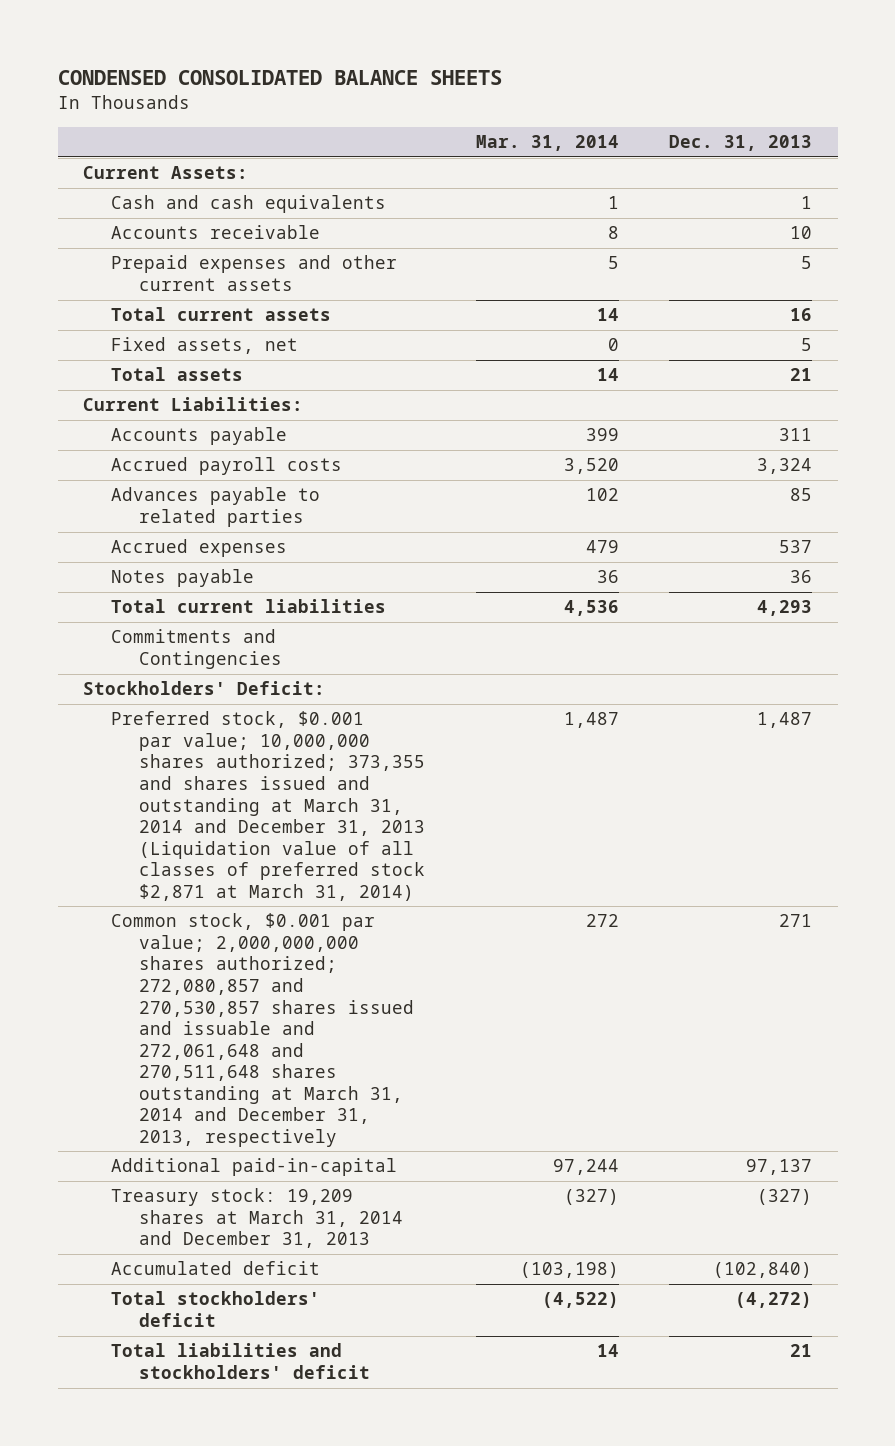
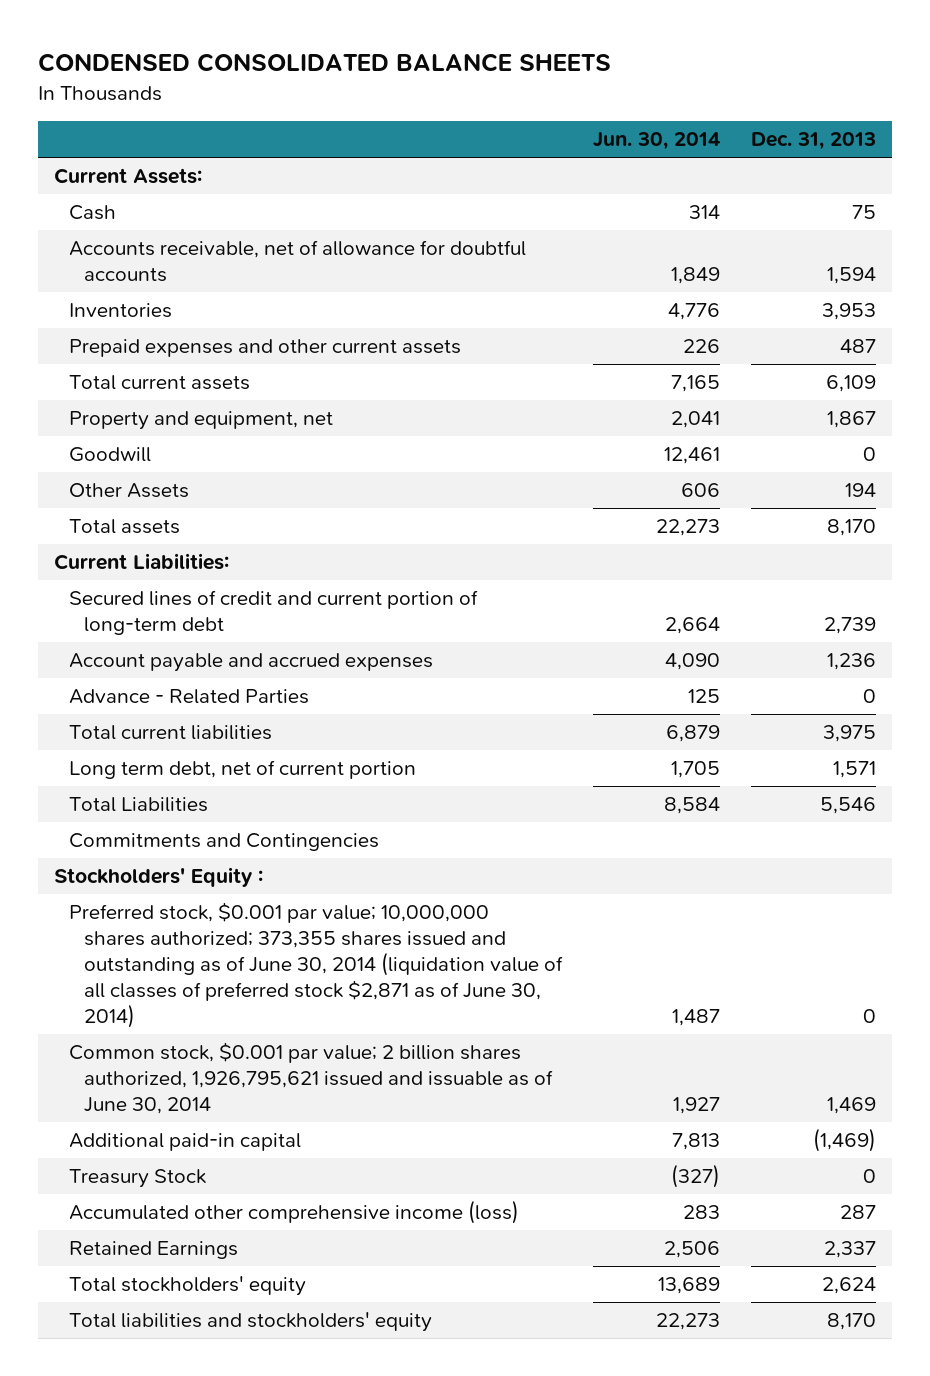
- | Mar. 31, 2014 | Dec. 31, 2013
+ | Jun. 30, 2014 | Dec. 31, 2013
- Cash and cash equivalents | 1 | 1
- Accounts receivable | 8 | 10
- Prepaid expenses and other current assets | 5 | 5
- Total current assets | 14 | 16
- Fixed assets, net | 0 | 5
- Total assets | 14 | 21
+ Cash | 314 | 75
+ Accounts receivable, net of allowance for doubtful accounts | 1,849 | 1,594
+ Inventories | 4,776 | 3,953
+ Prepaid expenses and other current assets | 226 | 487
+ Total current assets | 7,165 | 6,109
+ Property and equipment, net | 2,041 | 1,867
+ Goodwill | 12,461 | 0
+ Other Assets | 606 | 194
+ Total assets | 22,273 | 8,170
- Accounts payable | 399 | 311
- Accrued payroll costs | 3,520 | 3,324
- Advances payable to related parties | 102 | 85
- Accrued expenses | 479 | 537
- Notes payable | 36 | 36
- Total current liabilities | 4,536 | 4,293
+ Secured lines of credit and current portion of long-term debt | 2,664 | 2,739
+ Account payable and accrued expenses | 4,090 | 1,236
+ Advance - Related Parties | 125 | 0
+ Total current liabilities | 6,879 | 3,975
+ Long term debt, net of current portion | 1,705 | 1,571
+ Total Liabilities | 8,584 | 5,546
- Stockholders' Deficit:
- Preferred stock, $0.001 par value; 10,000,000 shares authorized; 373,355 and shares issued and outstanding at March 31, 2014 and December 31, 2013 (Liquidation value of all classes of preferred stock $2,871 at March 31, 2014) | 1,487 | 1,487
- Common stock, $0.001 par value; 2,000,000,000 shares authorized; 272,080,857 and 270,530,857 shares issued and issuable and 272,061,648 and 270,511,648 shares outstanding at March 31, 2014 and December 31, 2013, respectively | 272 | 271
- Additional paid-in-capital | 97,244 | 97,137
- Treasury stock: 19,209 shares at March 31, 2014 and December 31, 2013 | (327) | (327)
- Accumulated deficit | (103,198) | (102,840)
- Total stockholders' deficit | (4,522) | (4,272)
- Total liabilities and stockholders' deficit | 14 | 21
+ Stockholders' Equity :
+ Preferred stock, $0.001 par value; 10,000,000 shares authorized; 373,355 shares issued and outstanding as of June 30, 2014 (liquidation value of all classes of preferred stock $2,871 as of June 30, 2014) | 1,487 | 0
+ Common stock, $0.001 par value; 2 billion shares authorized, 1,926,795,621 issued and issuable as of June 30, 2014 | 1,927 | 1,469
+ Additional paid-in capital | 7,813 | (1,469)
+ Treasury Stock | (327) | 0
+ Accumulated other comprehensive income (loss) | 283 | 287
+ Retained Earnings | 2,506 | 2,337
+ Total stockholders' equity | 13,689 | 2,624
+ Total liabilities and stockholders' equity | 22,273 | 8,170

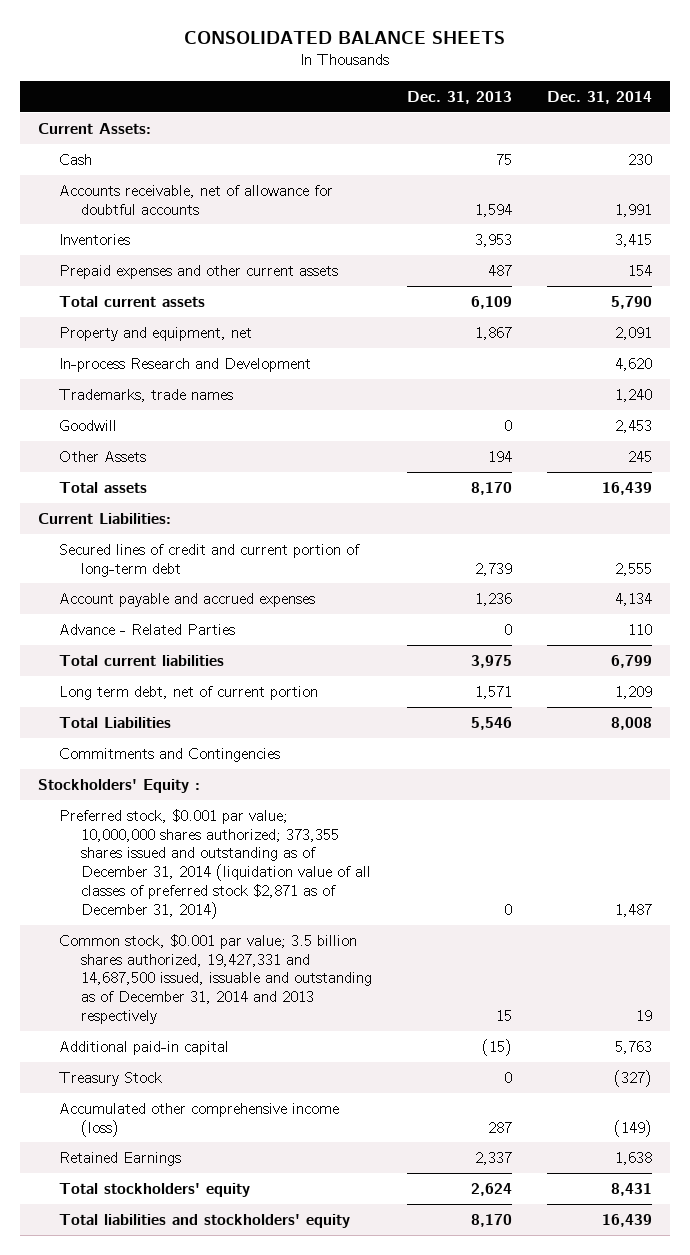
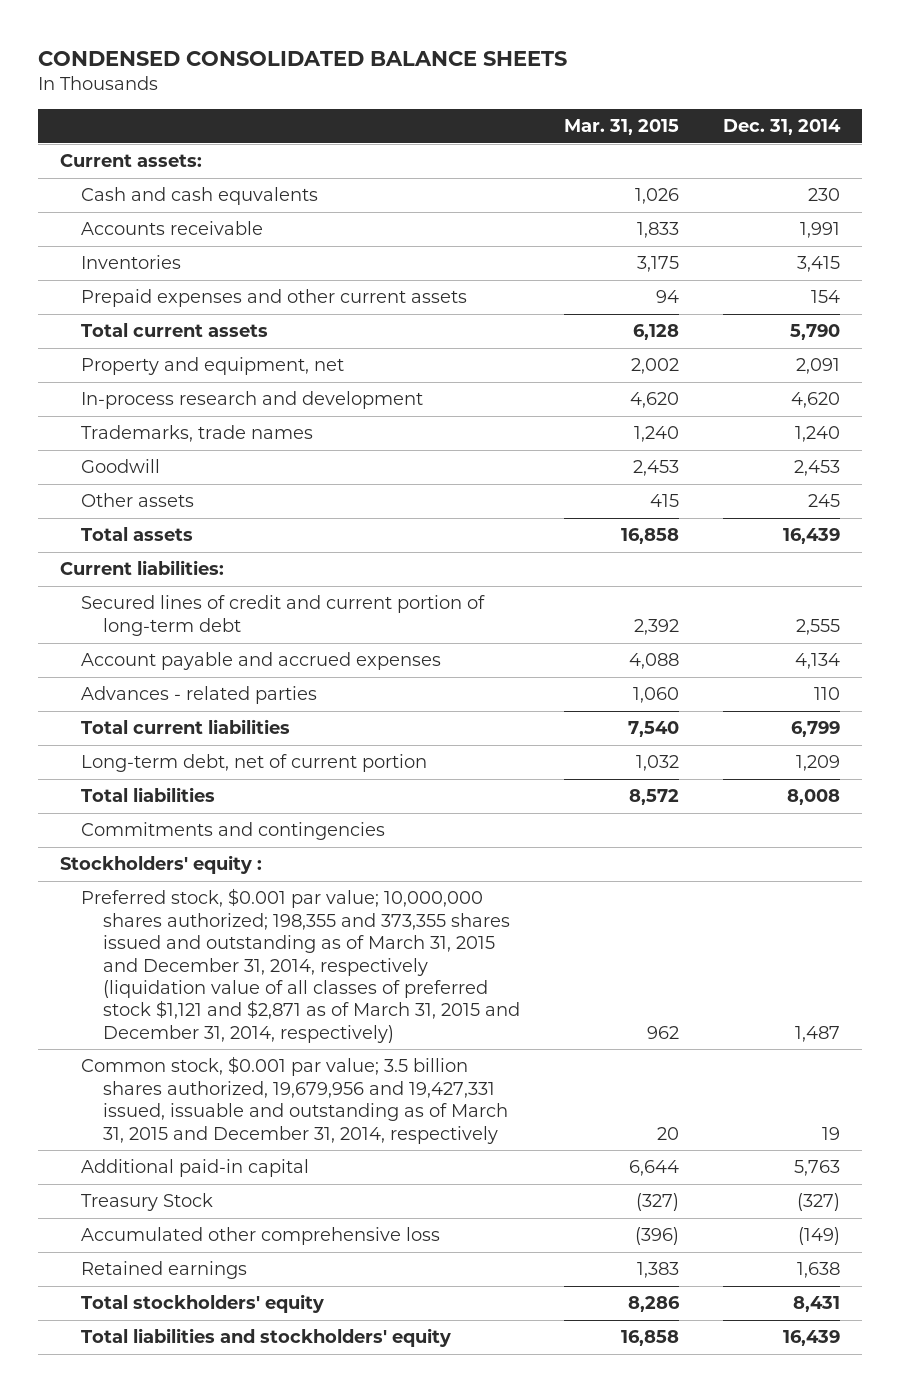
- CONSOLIDATED BALANCE SHEETS
+ CONDENSED CONSOLIDATED BALANCE SHEETS
- | Dec. 31, 2013 | Dec. 31, 2014
+ | Mar. 31, 2015 | Dec. 31, 2014
- Current Assets:
- Cash | 75 | 230
- Accounts receivable, net of allowance for doubtful accounts | 1,594 | 1,991
+ Current assets:
+ Cash and cash equvalents | 1,026 | 230
+ Accounts receivable | 1,833 | 1,991
- In-process Research and Development | | 4,620
+ In-process research and development | 4,620 | 4,620
- Other Assets | 194 | 245
+ Other assets | 415 | 245
- Current Liabilities:
+ Current liabilities:
- Advance - Related Parties | 0 | 110
+ Advances - related parties | 1,060 | 110
- Long term debt, net of current portion | 1,571 | 1,209
- Total Liabilities | 5,546 | 8,008
- Commitments and Contingencies
- Stockholders' Equity :
- Preferred stock, $0.001 par value; 10,000,000 shares authorized; 373,355 shares issued and outstanding as of December 31, 2014 (liquidation value of all classes of preferred stock $2,871 as of December 31, 2014) | 0 | 1,487
- Common stock, $0.001 par value; 3.5 billion shares authorized, 19,427,331 and 14,687,500 issued, issuable and outstanding as of December 31, 2014 and 2013 respectively | 15 | 19
+ Long-term debt, net of current portion | 1,032 | 1,209
+ Total liabilities | 8,572 | 8,008
+ Commitments and contingencies
+ Stockholders' equity :
+ Preferred stock, $0.001 par value; 10,000,000 shares authorized; 198,355 and 373,355 shares issued and outstanding as of March 31, 2015 and December 31, 2014, respectively (liquidation value of all classes of preferred stock $1,121 and $2,871 as of March 31, 2015 and December 31, 2014, respectively) | 962 | 1,487
+ Common stock, $0.001 par value; 3.5 billion shares authorized, 19,679,956 and 19,427,331 issued, issuable and outstanding as of March 31, 2015 and December 31, 2014, respectively | 20 | 19
- Accumulated other comprehensive income (loss) | 287 | (149)
- Retained Earnings | 2,337 | 1,638
+ Accumulated other comprehensive loss | (396) | (149)
+ Retained earnings | 1,383 | 1,638

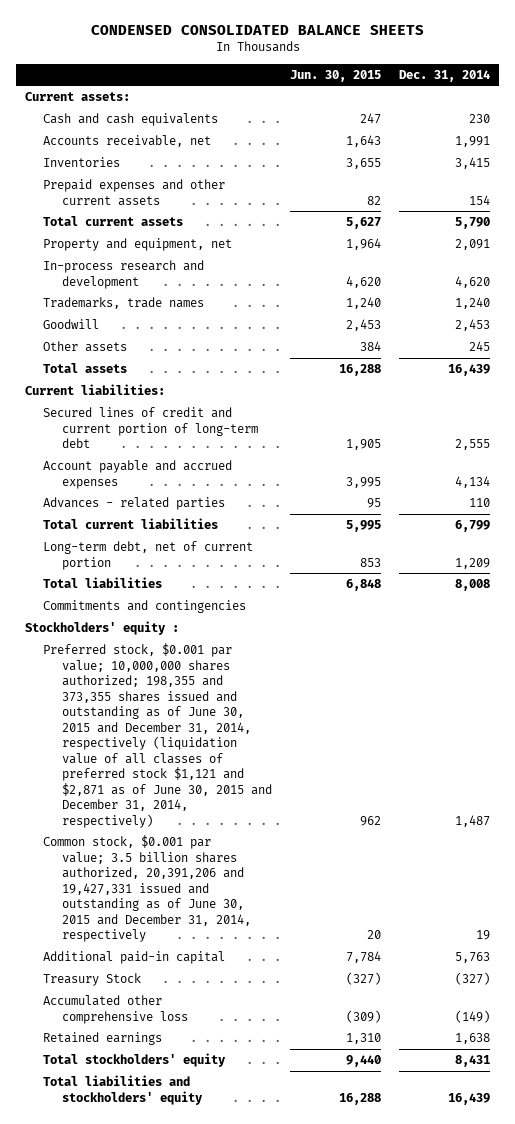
- | Mar. 31, 2015 | Dec. 31, 2014
+ | Jun. 30, 2015 | Dec. 31, 2014
- Cash and cash equvalents | 1,026 | 230
- Accounts receivable | 1,833 | 1,991
+ Cash and cash equivalents | 247 | 230
+ Accounts receivable, net | 1,643 | 1,991
- Preferred stock, $0.001 par value; 10,000,000 shares authorized; 198,355 and 373,355 shares issued and outstanding as of March 31, 2015 and December 31, 2014, respectively (liquidation value of all classes of preferred stock $1,121 and $2,871 as of March 31, 2015 and December 31, 2014, respectively) | 962 | 1,487
- Common stock, $0.001 par value; 3.5 billion shares authorized, 19,679,956 and 19,427,331 issued, issuable and outstanding as of March 31, 2015 and December 31, 2014, respectively | 20 | 19
+ Preferred stock, $0.001 par value; 10,000,000 shares authorized; 198,355 and 373,355 shares issued and outstanding as of June 30, 2015 and December 31, 2014, respectively (liquidation value of all classes of preferred stock $1,121 and $2,871 as of June 30, 2015 and December 31, 2014, respectively) | 962 | 1,487
+ Common stock, $0.001 par value; 3.5 billion shares authorized, 20,391,206 and 19,427,331 issued and outstanding as of June 30, 2015 and December 31, 2014, respectively | 20 | 19

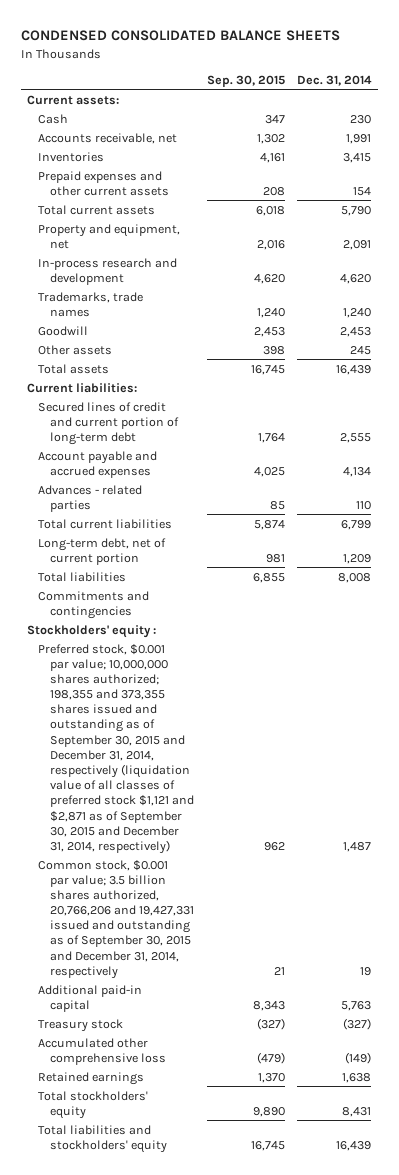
- | Jun. 30, 2015 | Dec. 31, 2014
+ | Sep. 30, 2015 | Dec. 31, 2014
- Cash and cash equivalents | 247 | 230
+ Cash | 347 | 230
- Preferred stock, $0.001 par value; 10,000,000 shares authorized; 198,355 and 373,355 shares issued and outstanding as of June 30, 2015 and December 31, 2014, respectively (liquidation value of all classes of preferred stock $1,121 and $2,871 as of June 30, 2015 and December 31, 2014, respectively) | 962 | 1,487
- Common stock, $0.001 par value; 3.5 billion shares authorized, 20,391,206 and 19,427,331 issued and outstanding as of June 30, 2015 and December 31, 2014, respectively | 20 | 19
+ Preferred stock, $0.001 par value; 10,000,000 shares authorized; 198,355 and 373,355 shares issued and outstanding as of September 30, 2015 and December 31, 2014, respectively (liquidation value of all classes of preferred stock $1,121 and $2,871 as of September 30, 2015 and December 31, 2014, respectively) | 962 | 1,487
+ Common stock, $0.001 par value; 3.5 billion shares authorized, 20,766,206 and 19,427,331 issued and outstanding as of September 30, 2015 and December 31, 2014, respectively | 21 | 19
- Treasury Stock | (327) | (327)
+ Treasury stock | (327) | (327)

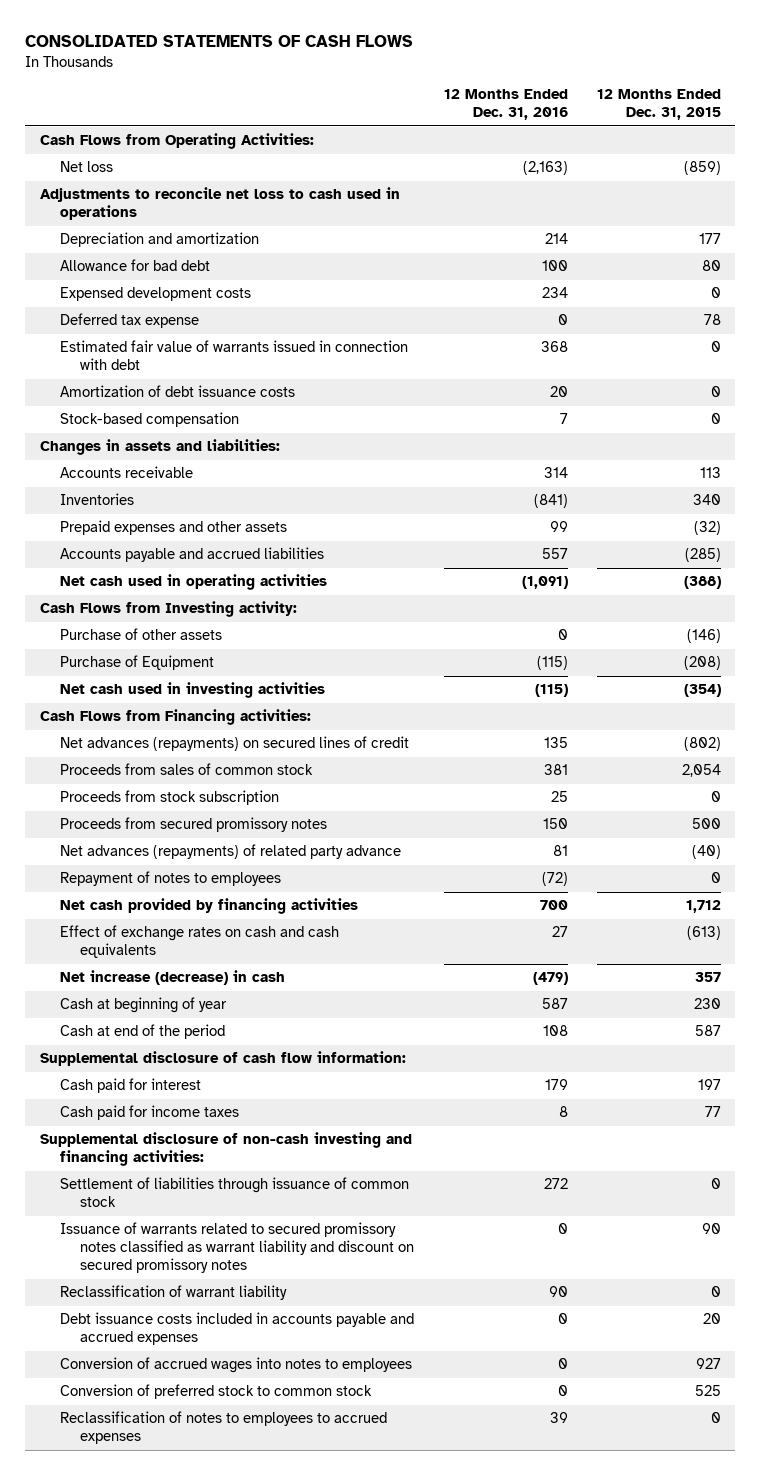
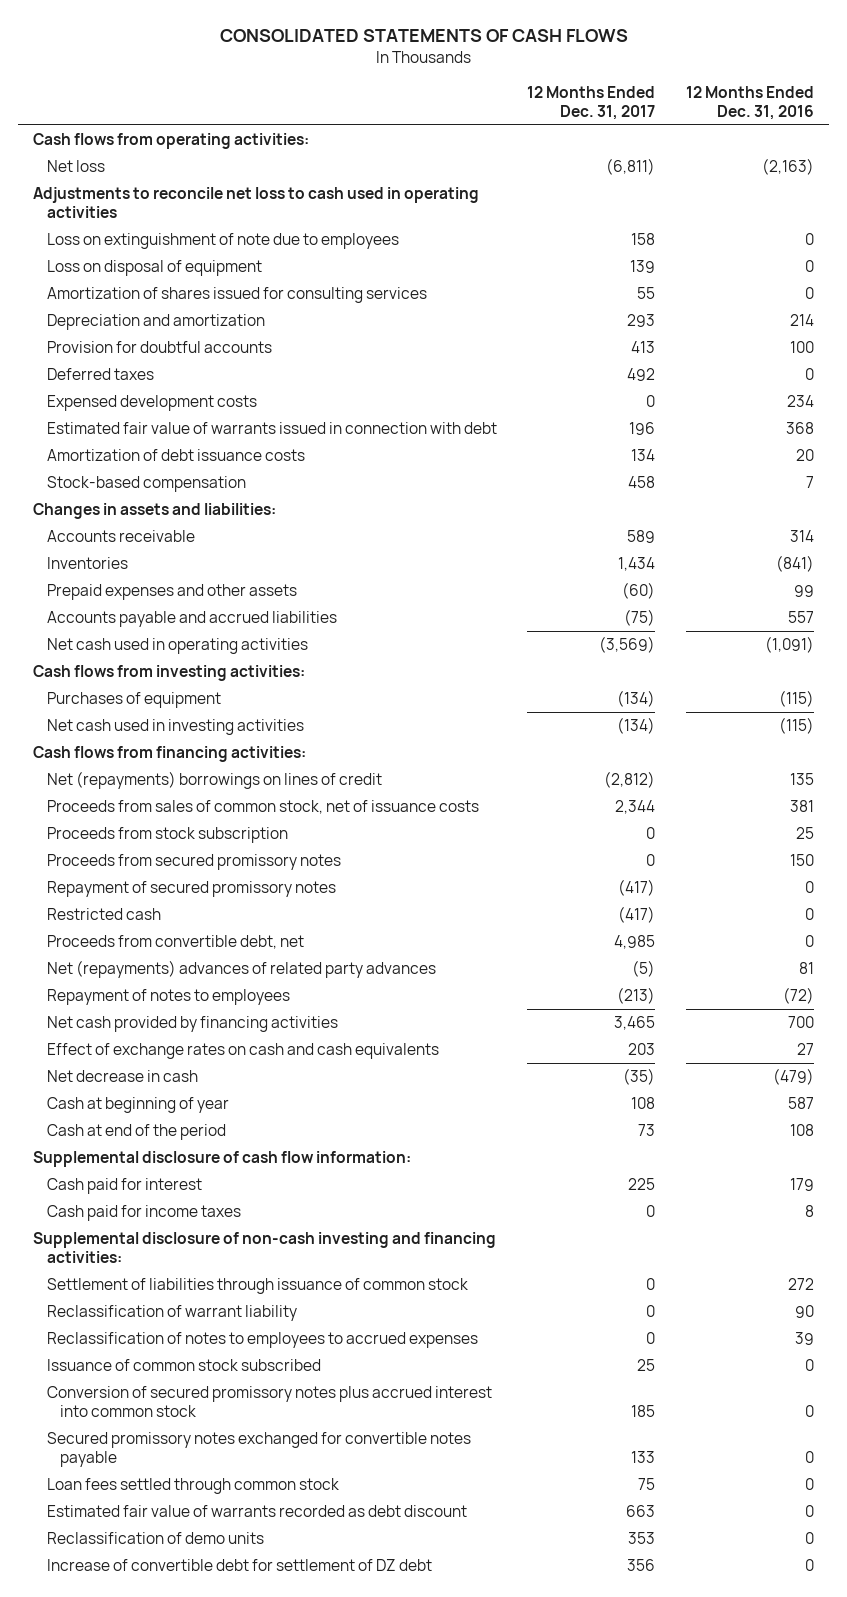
- | 12 Months Ended Dec. 31, 2016 | 12 Months Ended Dec. 31, 2015
+ | 12 Months Ended Dec. 31, 2017 | 12 Months Ended Dec. 31, 2016
- Cash Flows from Operating Activities:
+ Cash flows from operating activities:
- Adjustments to reconcile net loss to cash used in operations
+ Adjustments to reconcile net loss to cash used in operating activities
+ Loss on extinguishment of note due to employees | 158 | 0
+ Loss on disposal of equipment | 139 | 0
+ Amortization of shares issued for consulting services | 55 | 0
- Allowance for bad debt | 100 | 80
+ Provision for doubtful accounts | 413 | 100
+ Deferred taxes | 492 | 0
- Deferred tax expense | 0 | 78
- Cash Flows from Investing activity:
- Purchase of other assets | 0 | (146)
- Purchase of Equipment | (115) | (208)
+ Cash flows from investing activities:
+ Purchases of equipment | (134) | (115)
- Cash Flows from Financing activities:
- Net advances (repayments) on secured lines of credit | 135 | (802)
- Proceeds from sales of common stock | 381 | 2,054
+ Cash flows from financing activities:
+ Net (repayments) borrowings on lines of credit | (2,812) | 135
+ Proceeds from sales of common stock, net of issuance costs | 2,344 | 381
- Net advances (repayments) of related party advance | 81 | (40)
+ Repayment of secured promissory notes | (417) | 0
+ Restricted cash | (417) | 0
+ Proceeds from convertible debt, net | 4,985 | 0
+ Net (repayments) advances of related party advances | (5) | 81
- Net increase (decrease) in cash | (479) | 357
+ Net decrease in cash | (35) | (479)
- Issuance of warrants related to secured promissory notes classified as warrant liability and discount on secured promissory notes | 0 | 90
- Debt issuance costs included in accounts payable and accrued expenses | 0 | 20
- Conversion of accrued wages into notes to employees | 0 | 927
- Conversion of preferred stock to common stock | 0 | 525
+ Issuance of common stock subscribed | 25 | 0
+ Conversion of secured promissory notes plus accrued interest into common stock | 185 | 0
+ Secured promissory notes exchanged for convertible notes payable | 133 | 0
+ Loan fees settled through common stock | 75 | 0
+ Estimated fair value of warrants recorded as debt discount | 663 | 0
+ Reclassification of demo units | 353 | 0
+ Increase of convertible debt for settlement of DZ debt | 356 | 0

